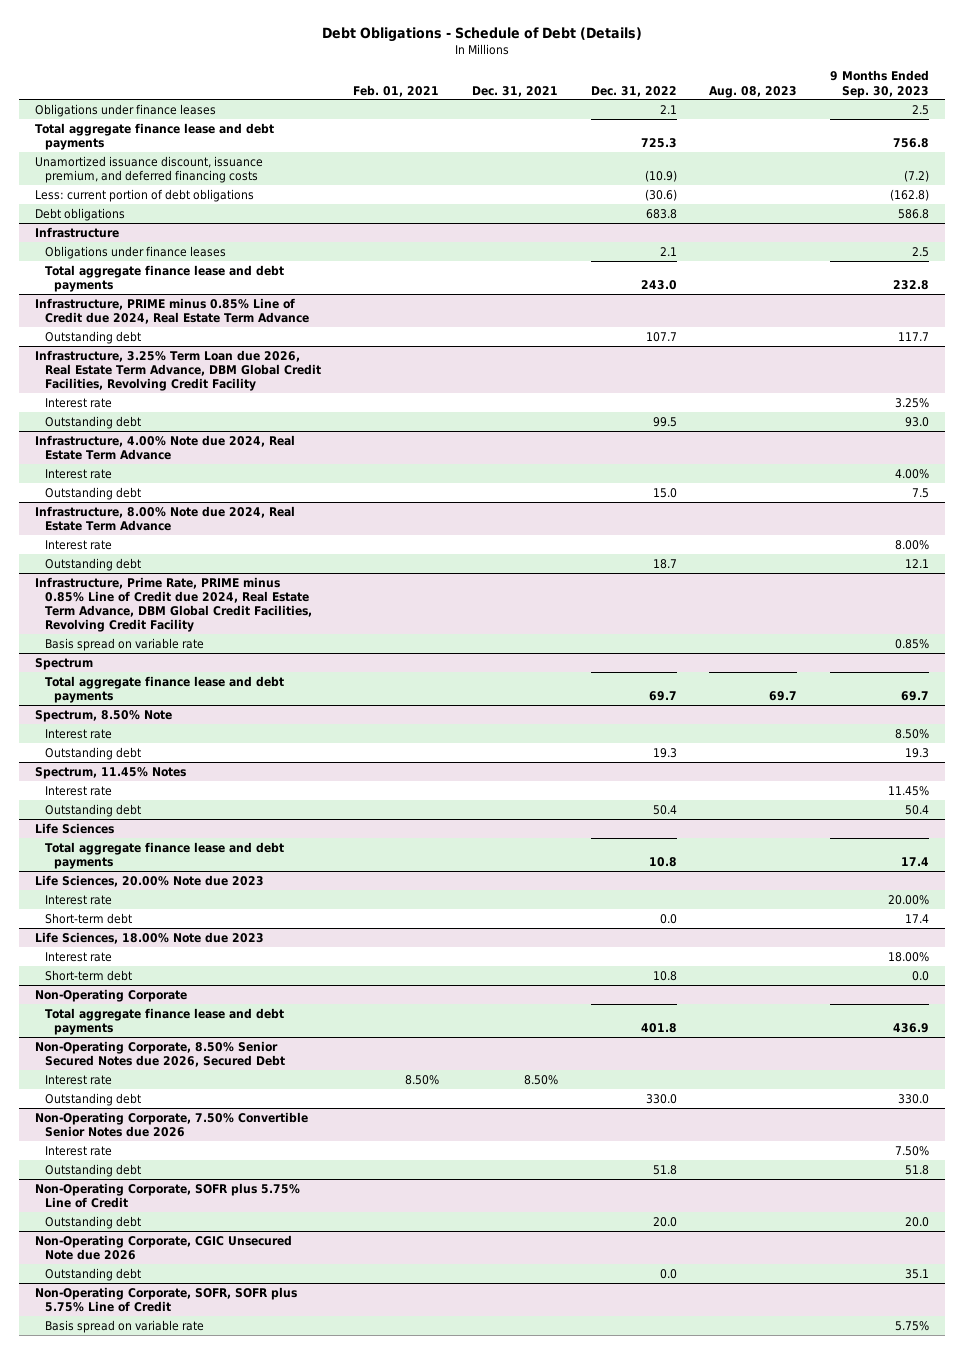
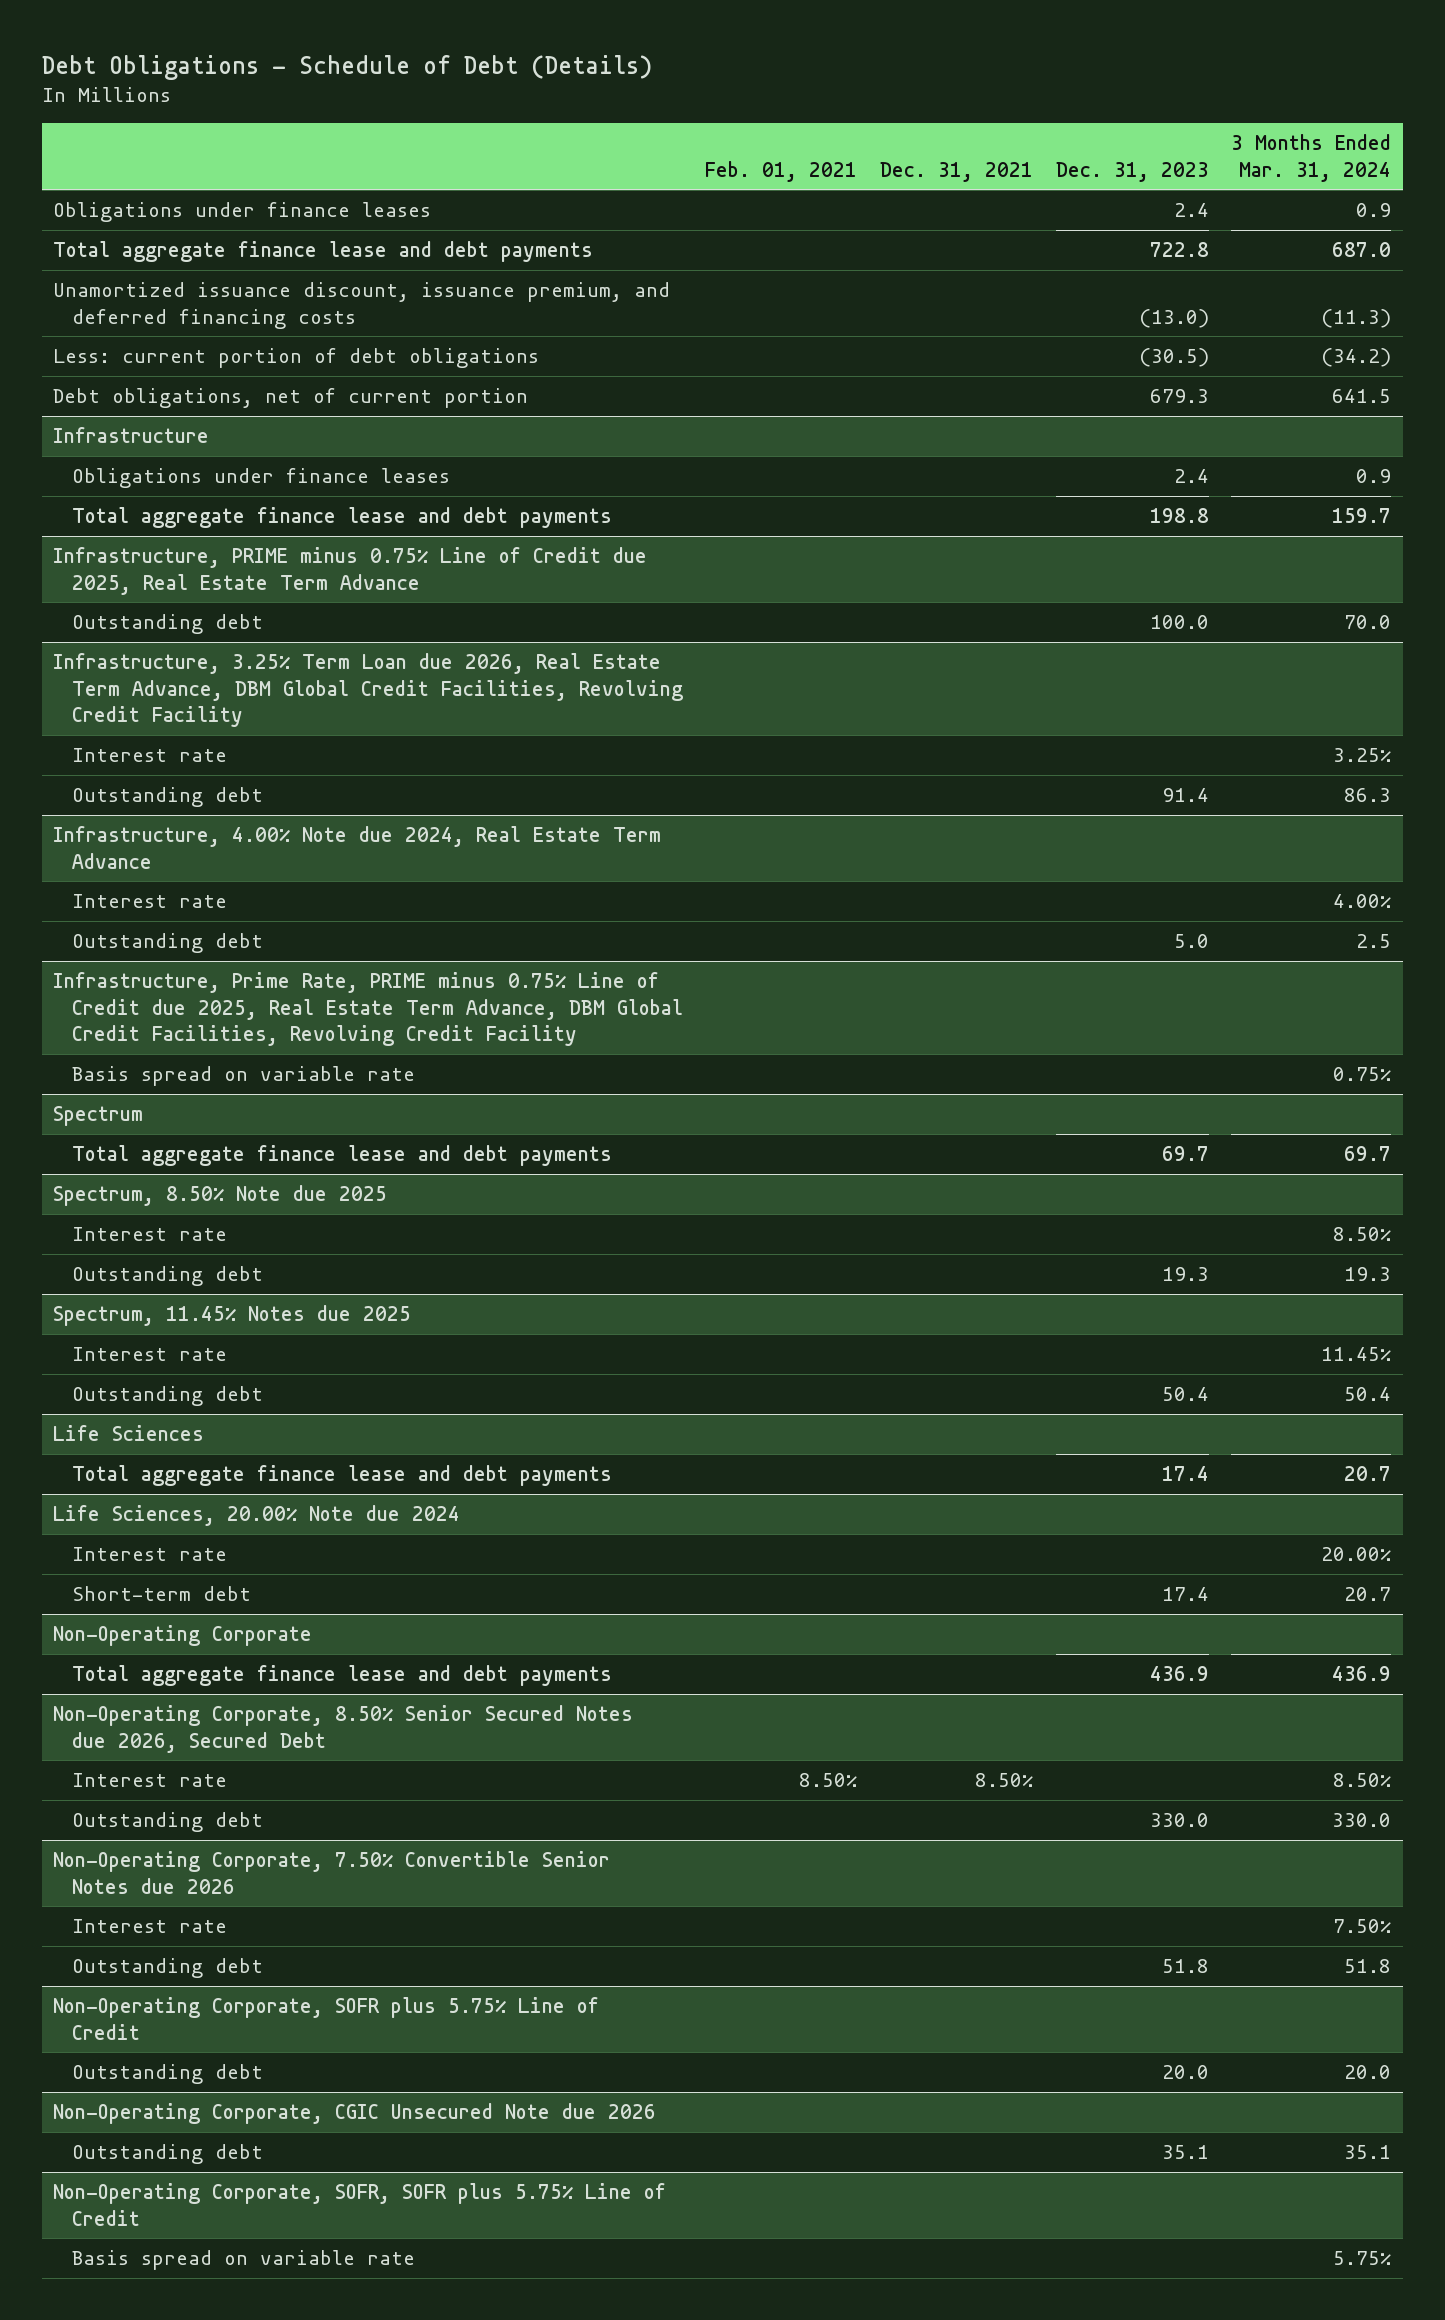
- | Feb. 01, 2021 | Dec. 31, 2021 | Dec. 31, 2022 | Aug. 08, 2023 | 9 Months Ended Sep. 30, 2023
+ | Feb. 01, 2021 | Dec. 31, 2021 | Dec. 31, 2023 | 3 Months Ended Mar. 31, 2024
- Debt obligations | | | 683.8 | | 586.8
+ Debt obligations, net of current portion | | | 679.3 | 641.5
- Infrastructure, PRIME minus 0.85% Line of Credit due 2024, Real Estate Term Advance
+ Infrastructure, PRIME minus 0.75% Line of Credit due 2025, Real Estate Term Advance
- Infrastructure, 8.00% Note due 2024, Real Estate Term Advance
- Interest rate | | | | | 8.00%
- Outstanding debt | | | 18.7 | | 12.1
- Infrastructure, Prime Rate, PRIME minus 0.85% Line of Credit due 2024, Real Estate Term Advance, DBM Global Credit Facilities, Revolving Credit Facility
+ Infrastructure, Prime Rate, PRIME minus 0.75% Line of Credit due 2025, Real Estate Term Advance, DBM Global Credit Facilities, Revolving Credit Facility
- Spectrum, 8.50% Note
+ Spectrum, 8.50% Note due 2025
- Spectrum, 11.45% Notes
+ Spectrum, 11.45% Notes due 2025
- Life Sciences, 20.00% Note due 2023
+ Life Sciences, 20.00% Note due 2024
- Life Sciences, 18.00% Note due 2023
- Interest rate | | | | | 18.00%
- Short-term debt | | | 10.8 | | 0.0

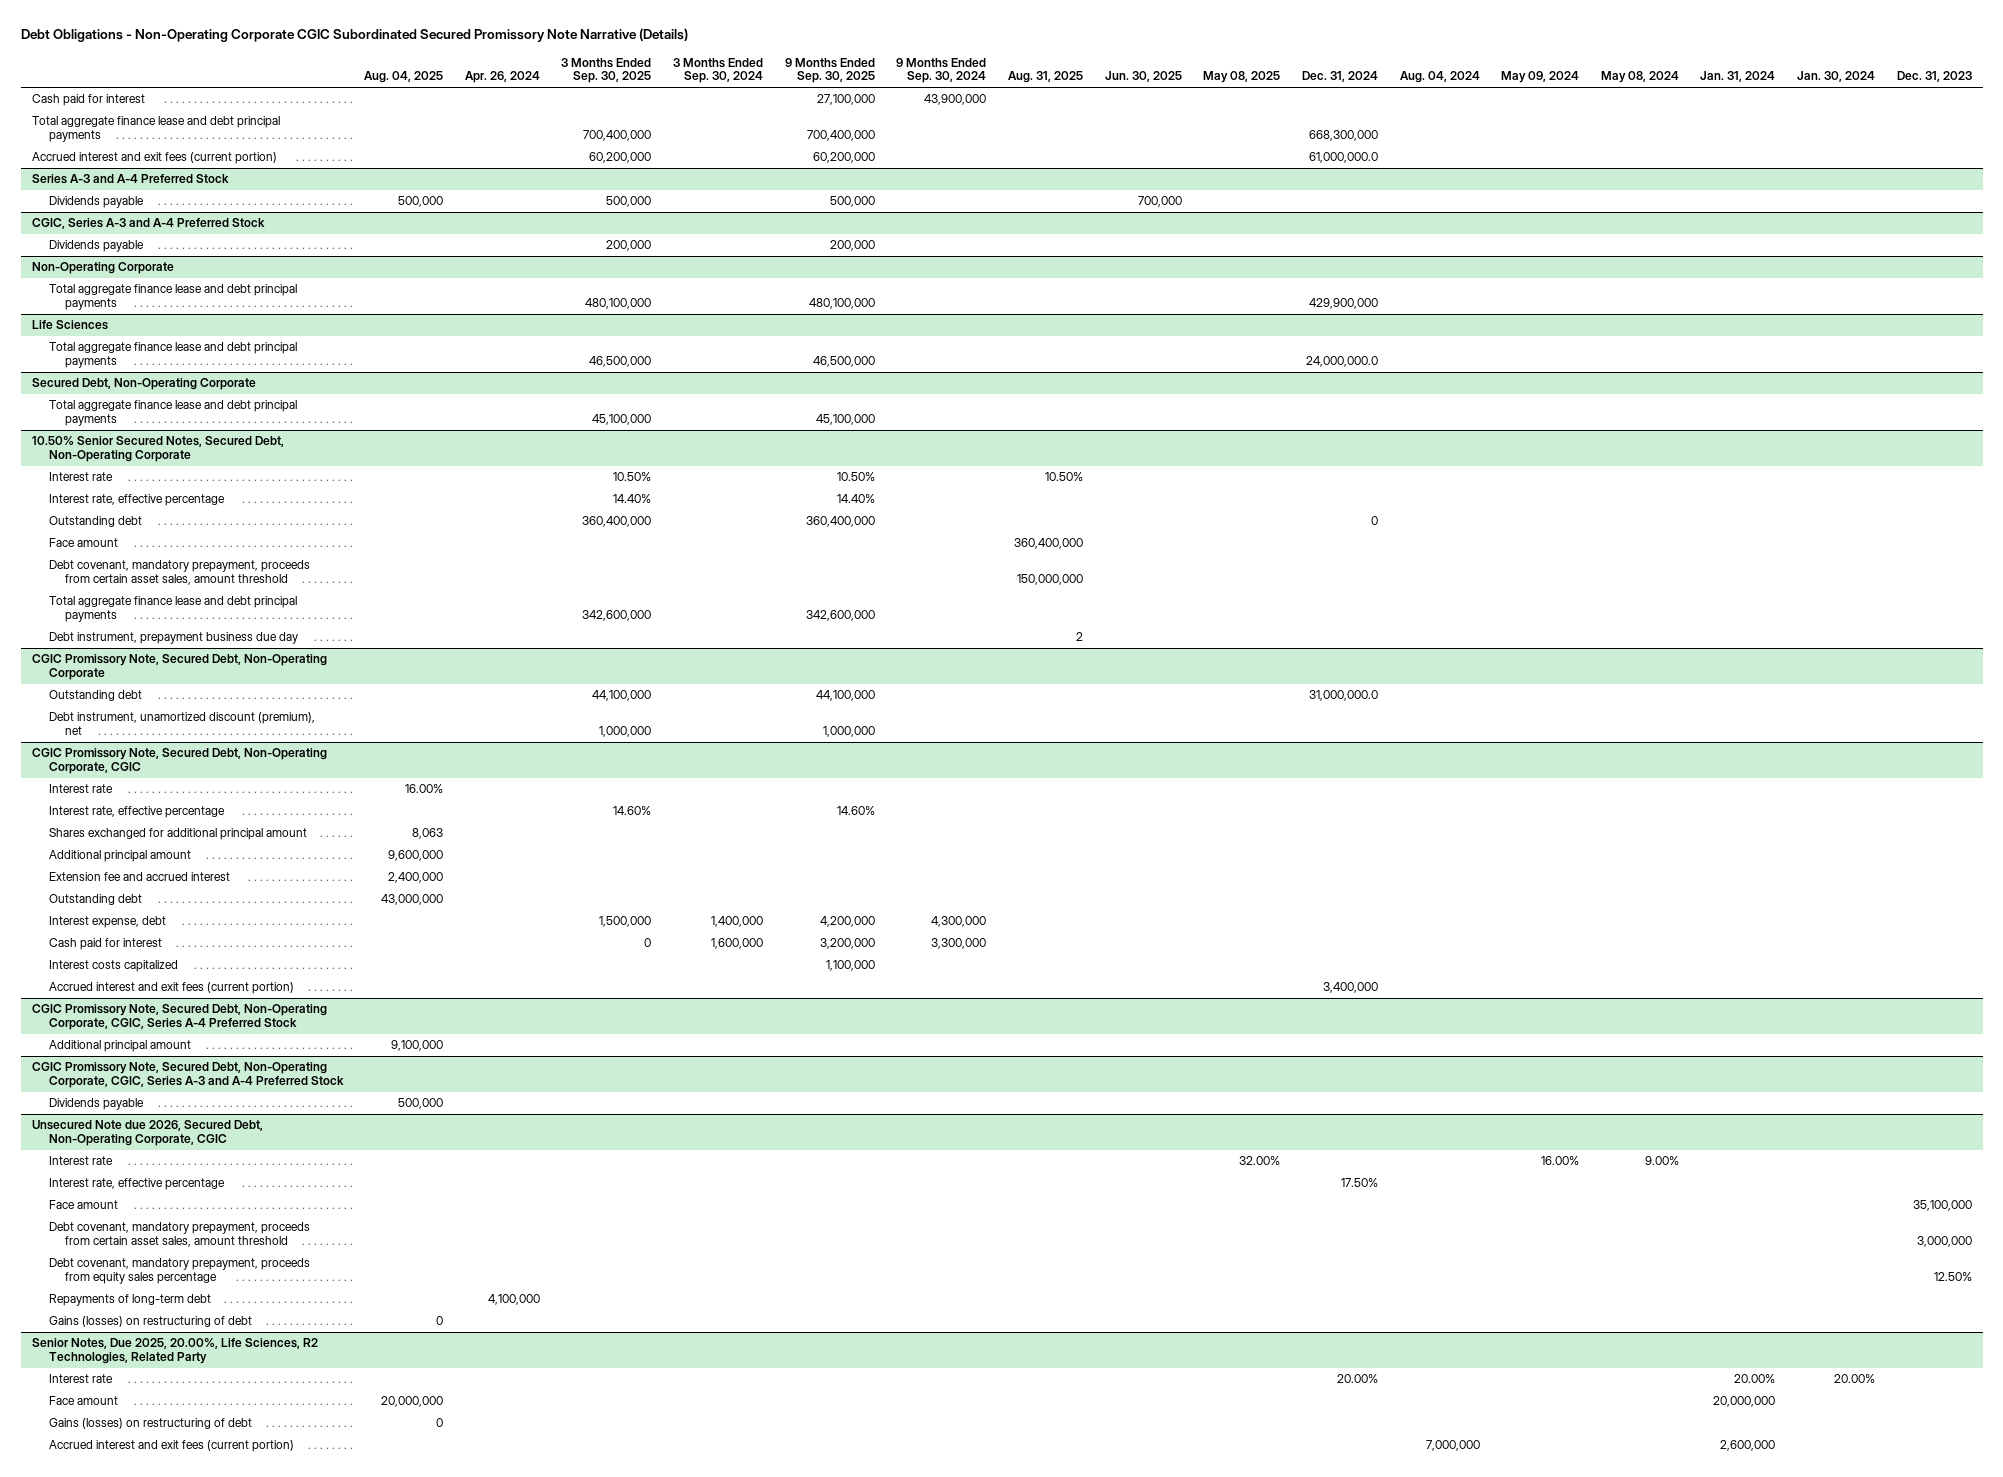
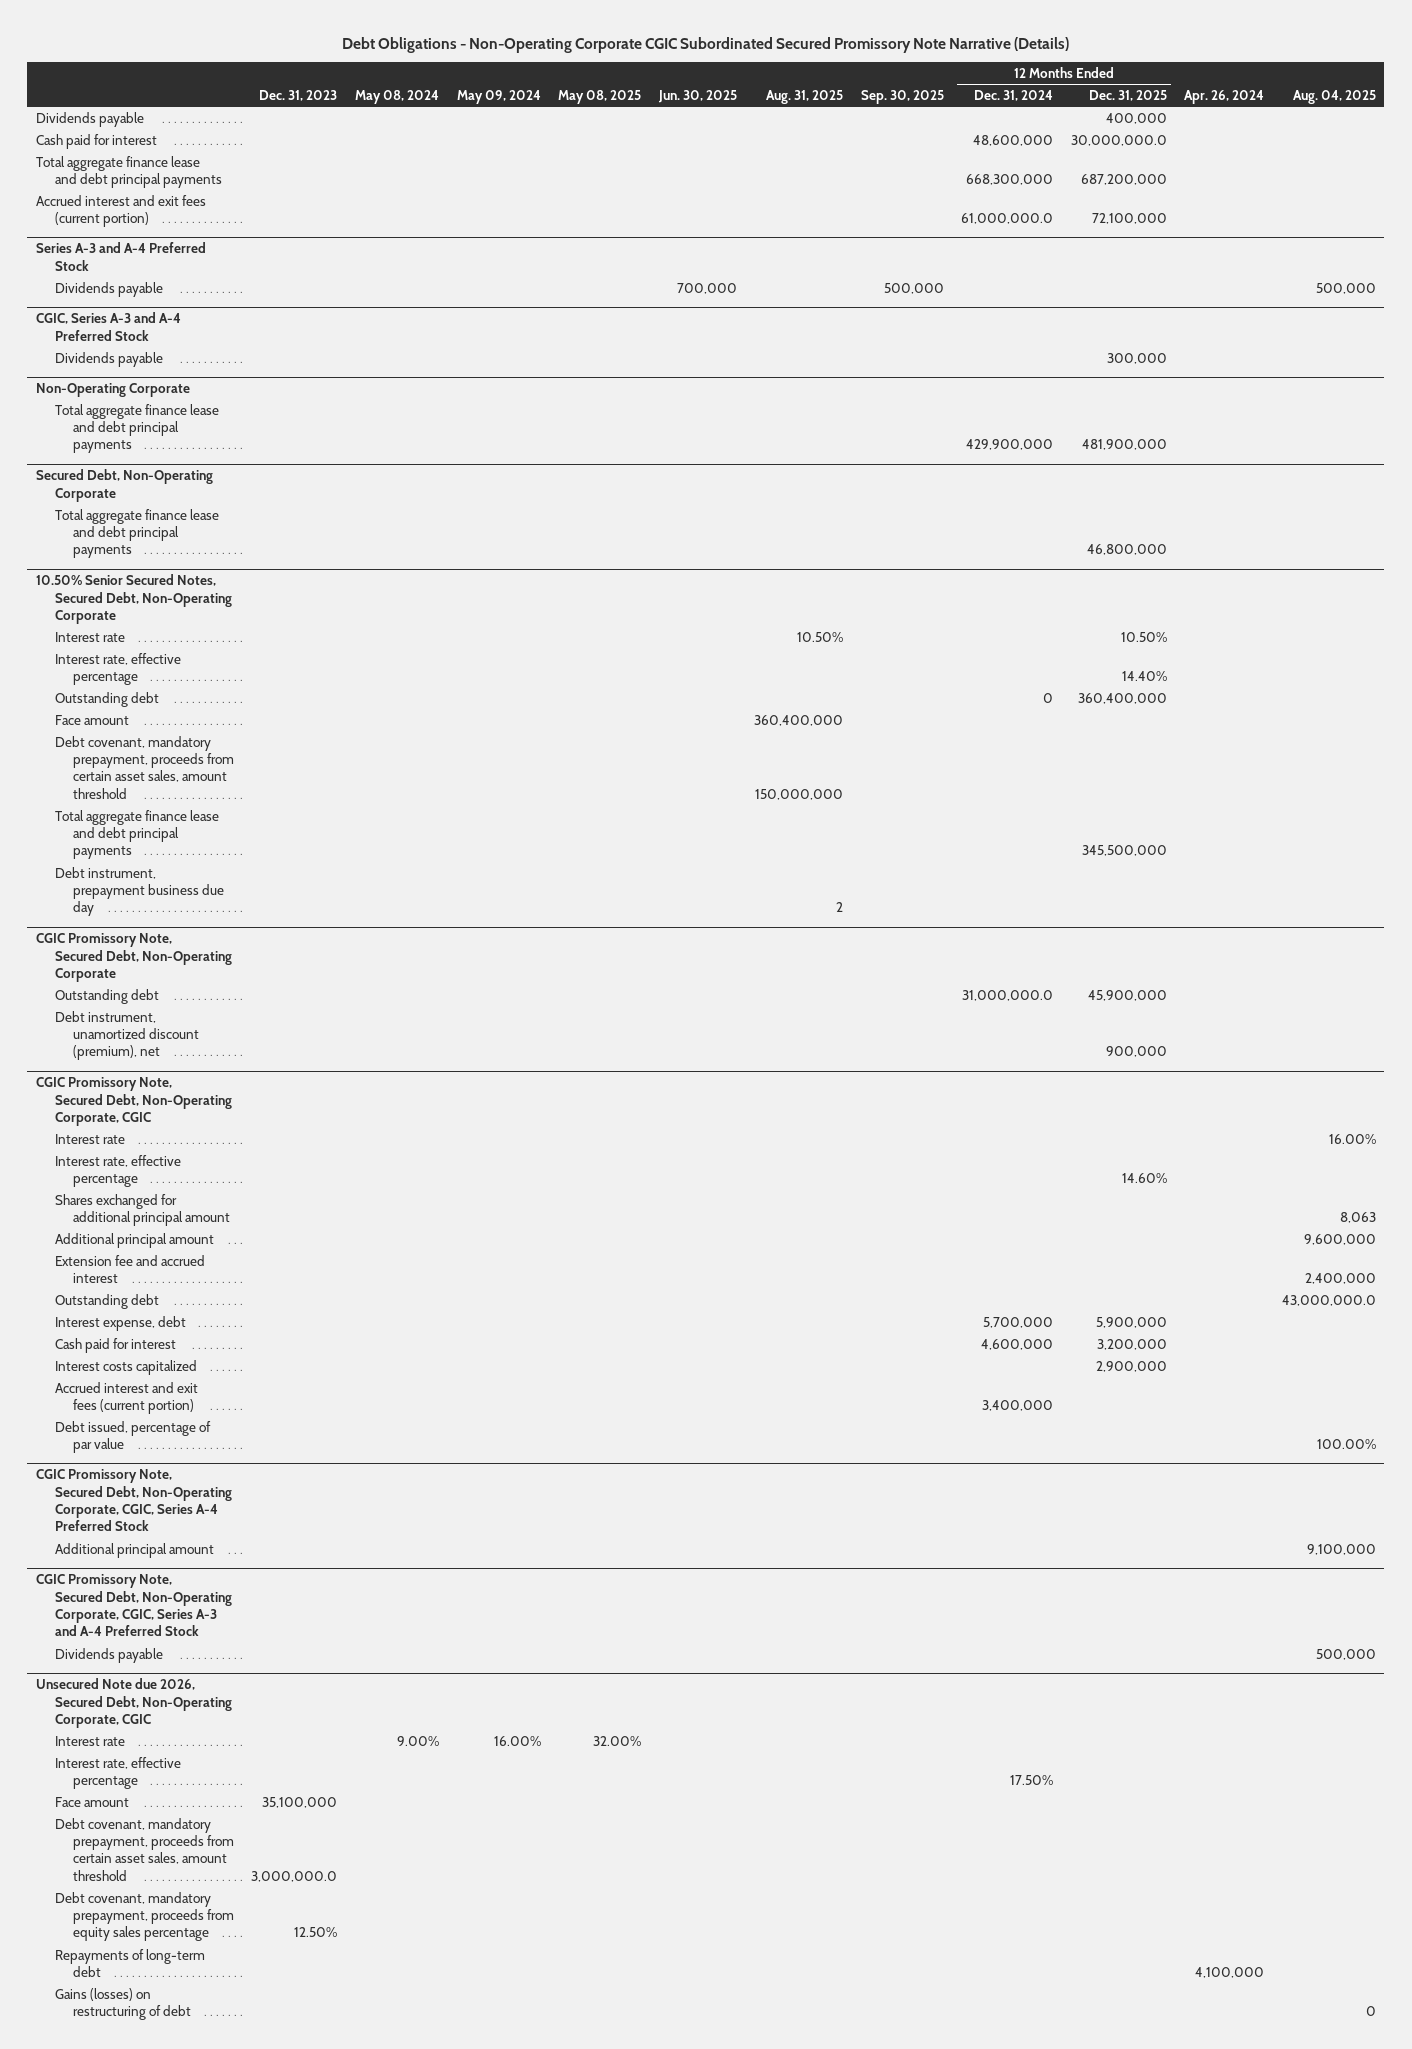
- | Aug. 04, 2025 | Apr. 26, 2024 | 3 Months Ended Sep. 30, 2025 | 3 Months Ended Sep. 30, 2024 | 9 Months Ended Sep. 30, 2025 | 9 Months Ended Sep. 30, 2024 | Aug. 31, 2025 | Jun. 30, 2025 | May 08, 2025 | Dec. 31, 2024 | Aug. 04, 2024 | May 09, 2024 | May 08, 2024 | Jan. 31, 2024 | Jan. 30, 2024 | Dec. 31, 2023
+ | Dec. 31, 2023 | May 08, 2024 | May 09, 2024 | May 08, 2025 | Jun. 30, 2025 | Aug. 31, 2025 | Sep. 30, 2025 | 12 Months Ended Dec. 31, 2024 | 12 Months Ended Dec. 31, 2025 | Apr. 26, 2024 | Aug. 04, 2025
+ Dividends payable | | | | | | | | | 400,000 | |
- Life Sciences
- Total aggregate finance lease and debt principal payments | | | 46,500,000 | | 46,500,000 | | | | | 24,000,000.0 | | | | | |
@ CGIC Promissory Note, Secured Debt, Non-Operating Corporate, CGIC
- Outstanding debt | 43,000,000 | | | | | | | | | | | | | | |
+ Outstanding debt | | | | | | | | | | | 43,000,000.0
+ Debt issued, percentage of par value | | | | | | | | | | | 100.00%
@ Unsecured Note due 2026, Secured Debt, Non-Operating Corporate, CGIC
- Debt covenant, mandatory prepayment, proceeds from certain asset sales, amount threshold | | | | | | | | | | | | | | | | 3,000,000
+ Debt covenant, mandatory prepayment, proceeds from certain asset sales, amount threshold | 3,000,000.0 | | | | | | | | | |
- Senior Notes, Due 2025, 20.00%, Life Sciences, R2 Technologies, Related Party
- Interest rate | | | | | | | | | | 20.00% | | | | 20.00% | 20.00% |
- Face amount | 20,000,000 | | | | | | | | | | | | | 20,000,000 | |
- Gains (losses) on restructuring of debt | 0 | | | | | | | | | | | | | | |
- Accrued interest and exit fees (current portion) | | | | | | | | | | | 7,000,000 | | | 2,600,000 | |

